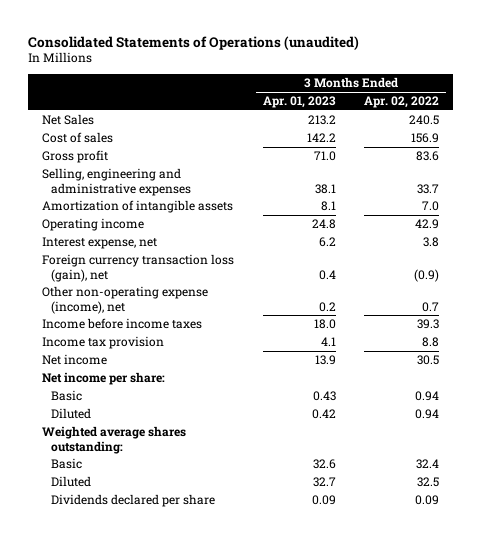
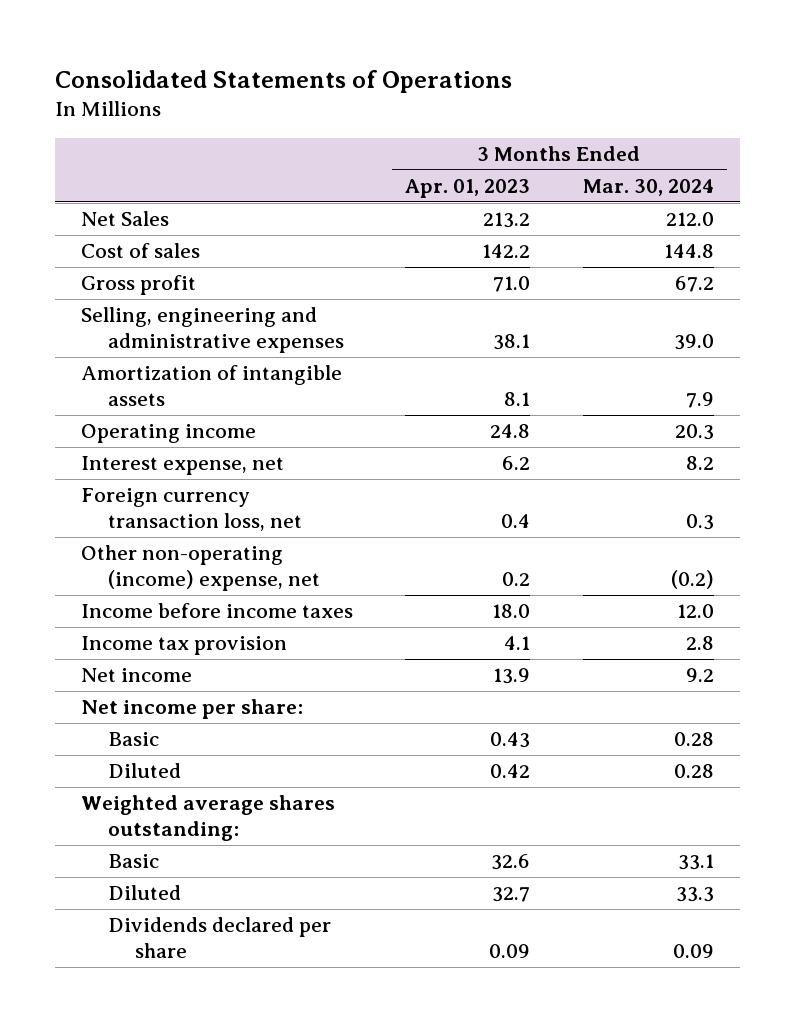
- Consolidated Statements of Operations (unaudited)
+ Consolidated Statements of Operations
- | 3 Months Ended Apr. 01, 2023 | 3 Months Ended Apr. 02, 2022
+ | 3 Months Ended Apr. 01, 2023 | 3 Months Ended Mar. 30, 2024
- Foreign currency transaction loss (gain), net | 0.4 | (0.9)
- Other non-operating expense (income), net | 0.2 | 0.7
+ Foreign currency transaction loss, net | 0.4 | 0.3
+ Other non-operating (income) expense, net | 0.2 | (0.2)

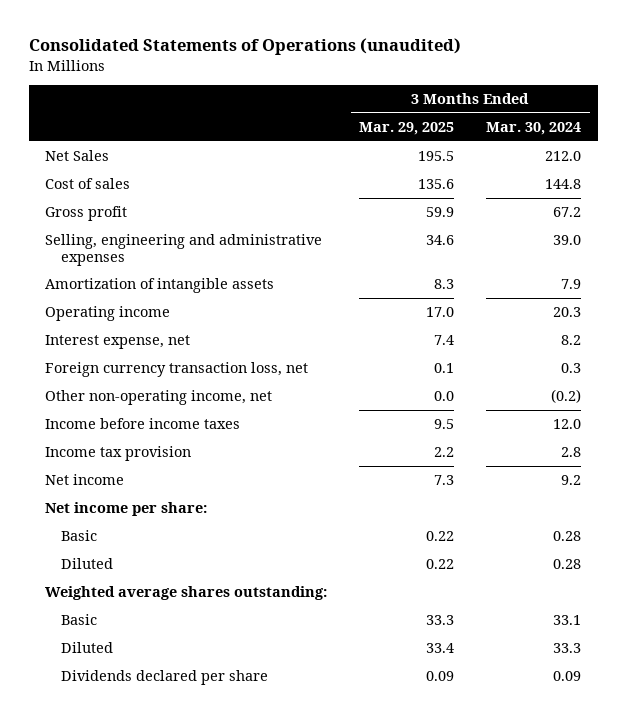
- Consolidated Statements of Operations
+ Consolidated Statements of Operations (unaudited)
- | 3 Months Ended Apr. 01, 2023 | 3 Months Ended Mar. 30, 2024
+ | 3 Months Ended Mar. 29, 2025 | 3 Months Ended Mar. 30, 2024
- Other non-operating (income) expense, net | 0.2 | (0.2)
+ Other non-operating income, net | 0.0 | (0.2)

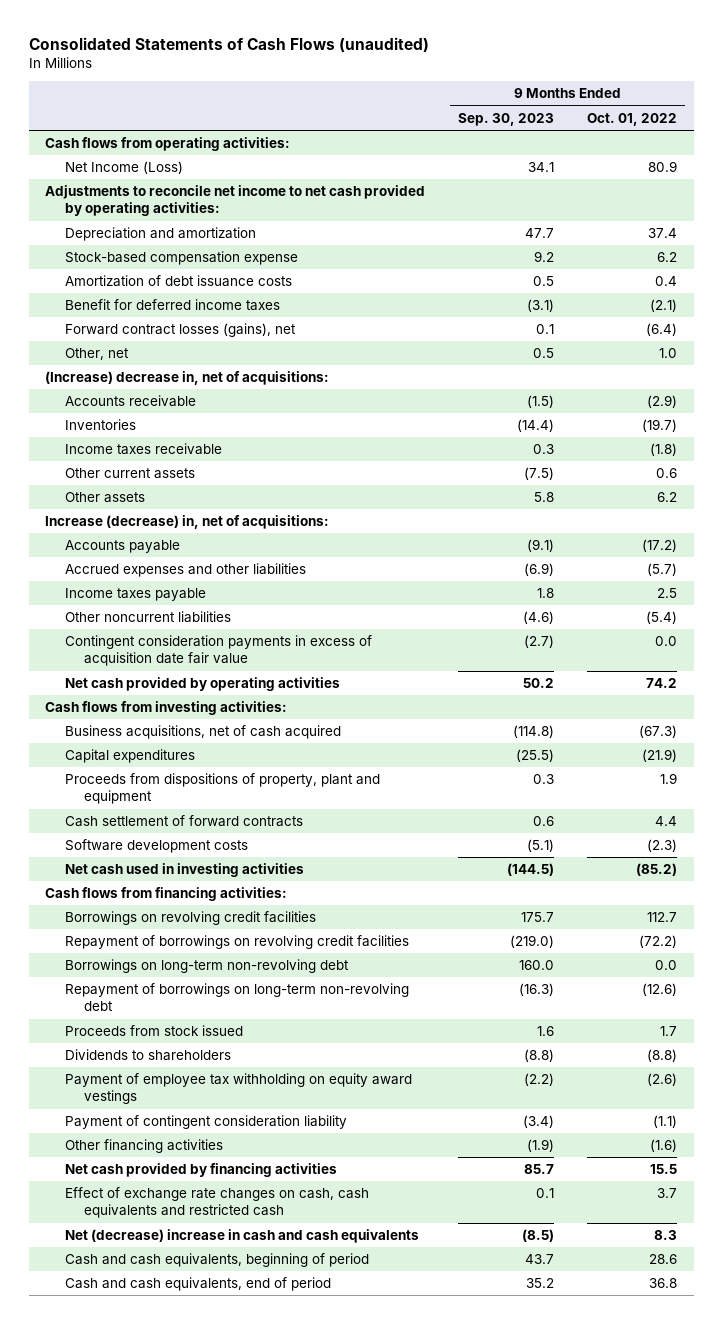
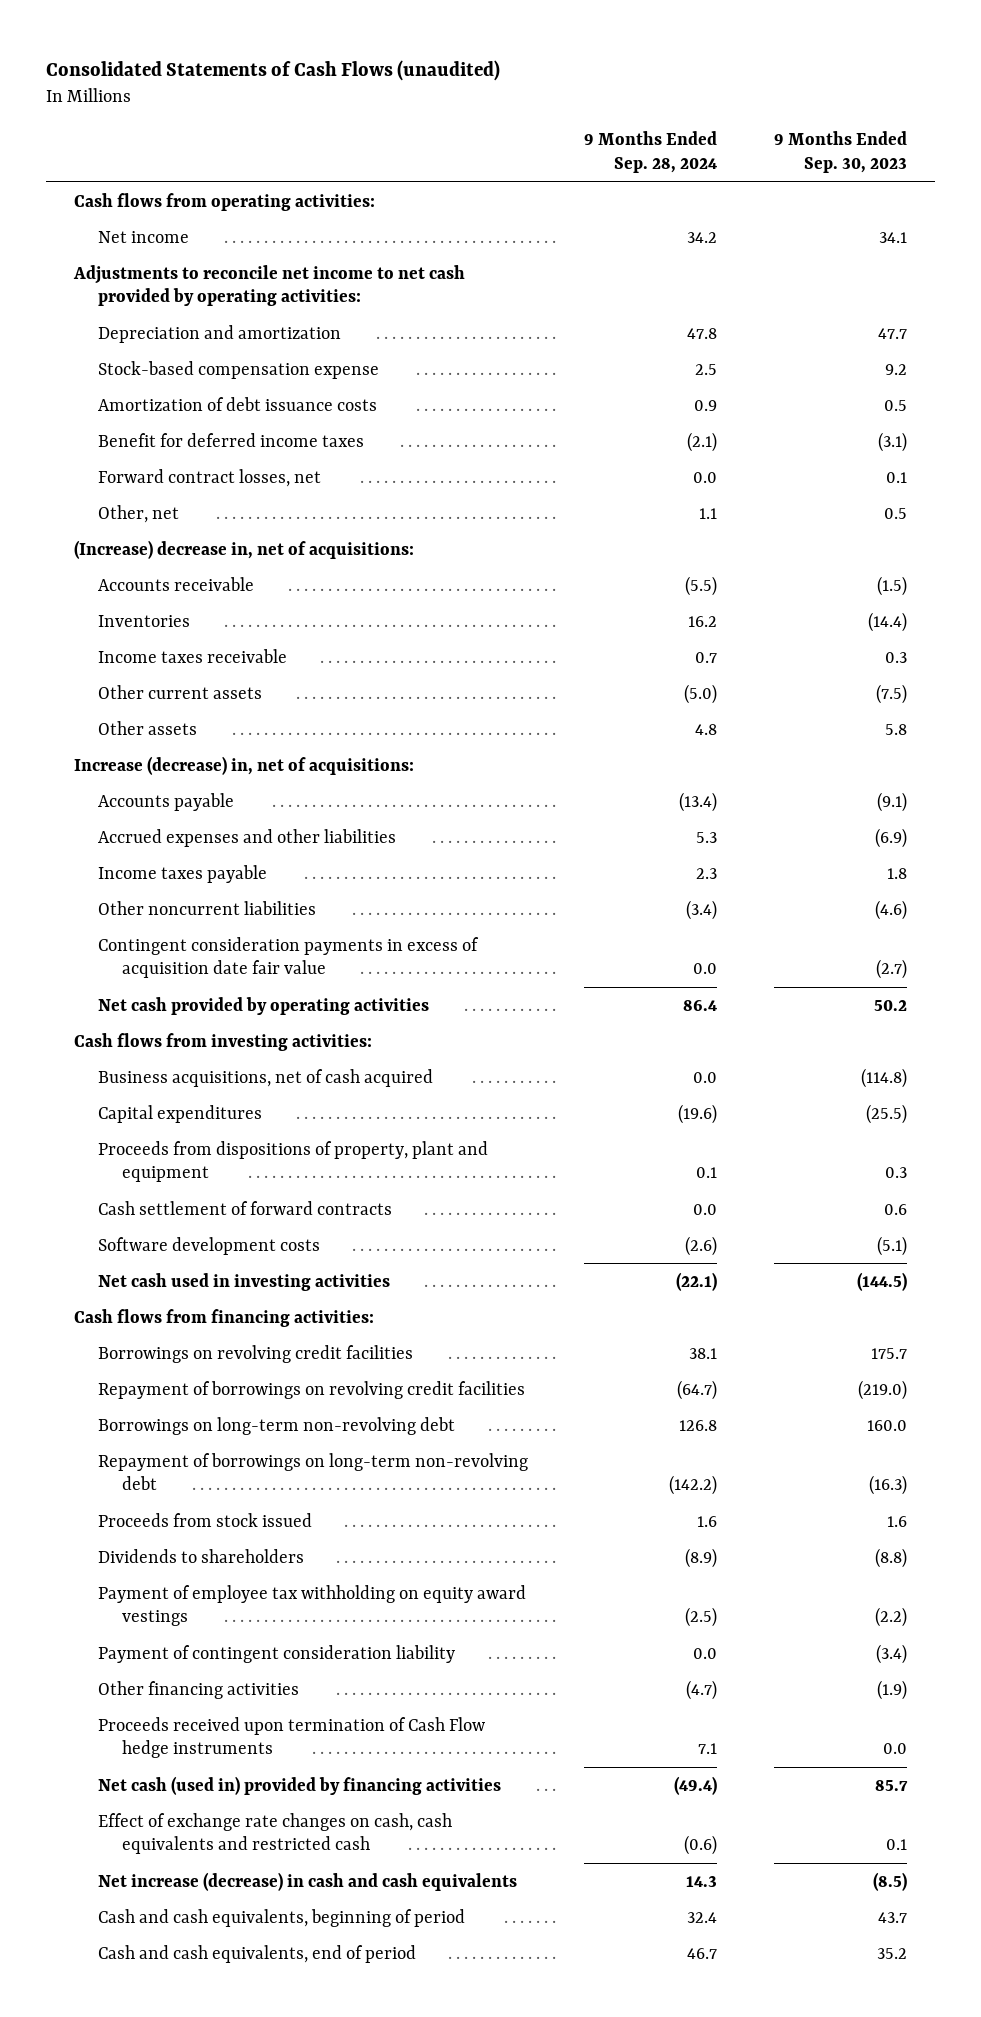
- | 9 Months Ended Sep. 30, 2023 | 9 Months Ended Oct. 01, 2022
+ | 9 Months Ended Sep. 28, 2024 | 9 Months Ended Sep. 30, 2023
- Net Income (Loss) | 34.1 | 80.9
+ Net income | 34.2 | 34.1
- Forward contract losses (gains), net | 0.1 | (6.4)
+ Forward contract losses, net | 0.0 | 0.1
- Net cash provided by financing activities | 85.7 | 15.5
+ Proceeds received upon termination of Cash Flow hedge instruments | 7.1 | 0.0
+ Net cash (used in) provided by financing activities | (49.4) | 85.7
- Net (decrease) increase in cash and cash equivalents | (8.5) | 8.3
+ Net increase (decrease) in cash and cash equivalents | 14.3 | (8.5)

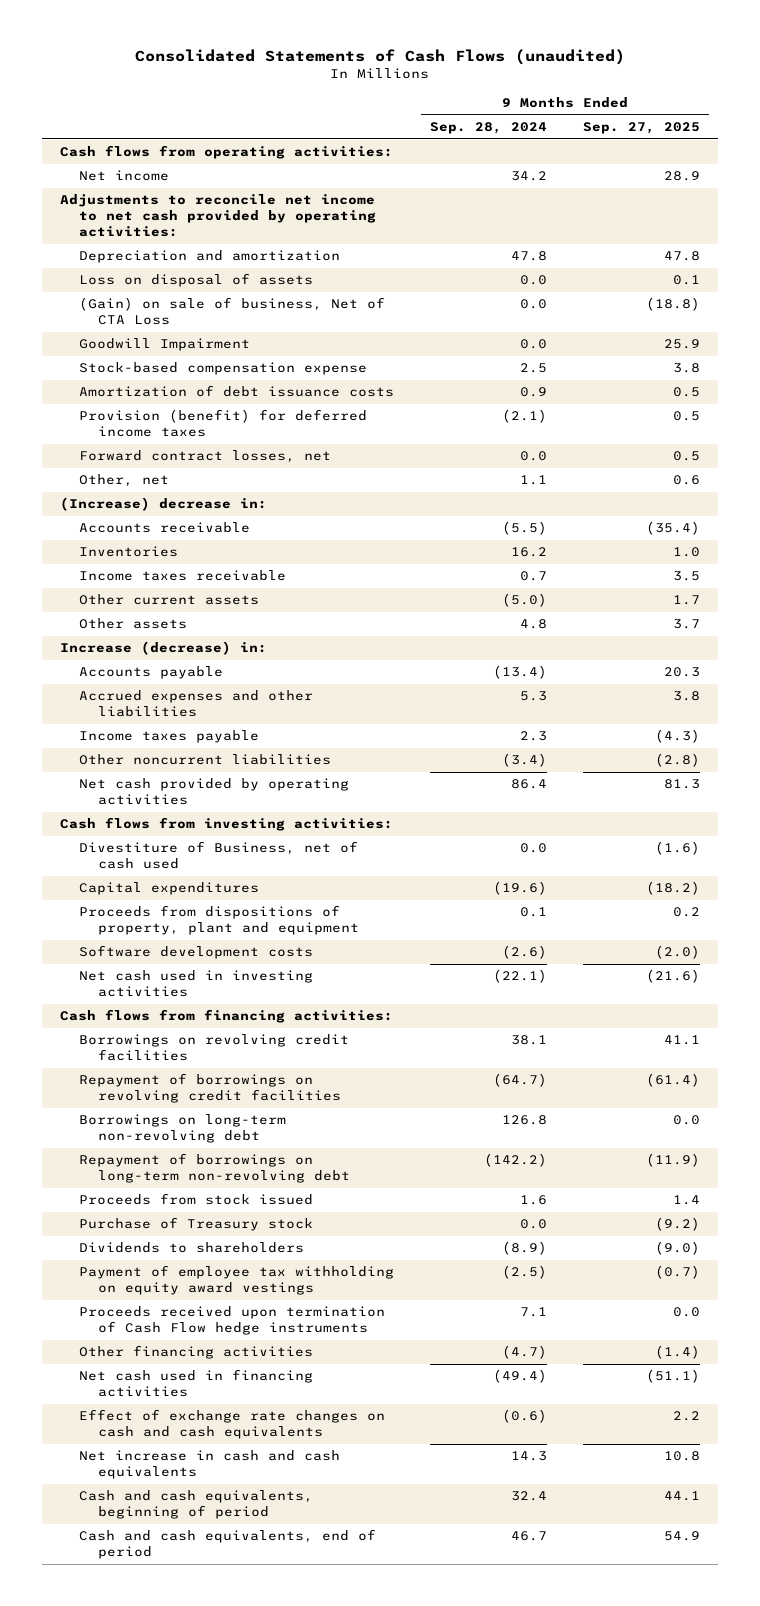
- | 9 Months Ended Sep. 28, 2024 | 9 Months Ended Sep. 30, 2023
+ | 9 Months Ended Sep. 28, 2024 | 9 Months Ended Sep. 27, 2025
+ Loss on disposal of assets | 0.0 | 0.1
+ (Gain) on sale of business, Net of CTA Loss | 0.0 | (18.8)
+ Goodwill Impairment | 0.0 | 25.9
- Benefit for deferred income taxes | (2.1) | (3.1)
+ Provision (benefit) for deferred income taxes | (2.1) | 0.5
- (Increase) decrease in, net of acquisitions:
+ (Increase) decrease in:
- Increase (decrease) in, net of acquisitions:
+ Increase (decrease) in:
- Contingent consideration payments in excess of acquisition date fair value | 0.0 | (2.7)
- Business acquisitions, net of cash acquired | 0.0 | (114.8)
+ Divestiture of Business, net of cash used | 0.0 | (1.6)
- Cash settlement of forward contracts | 0.0 | 0.6
+ Purchase of Treasury stock | 0.0 | (9.2)
- Payment of contingent consideration liability | 0.0 | (3.4)
- Net cash (used in) provided by financing activities | (49.4) | 85.7
- Effect of exchange rate changes on cash, cash equivalents and restricted cash | (0.6) | 0.1
- Net increase (decrease) in cash and cash equivalents | 14.3 | (8.5)
moved down: Other financing activities | (4.7) | (1.4)
+ Net cash used in financing activities | (49.4) | (51.1)
+ Effect of exchange rate changes on cash and cash equivalents | (0.6) | 2.2
+ Net increase in cash and cash equivalents | 14.3 | 10.8

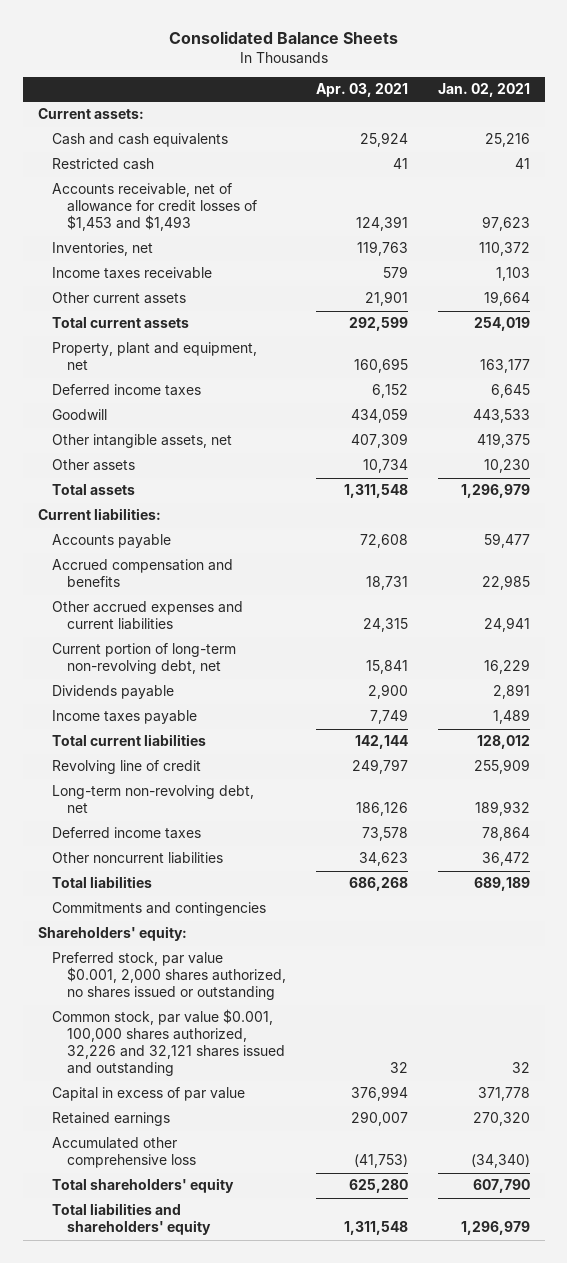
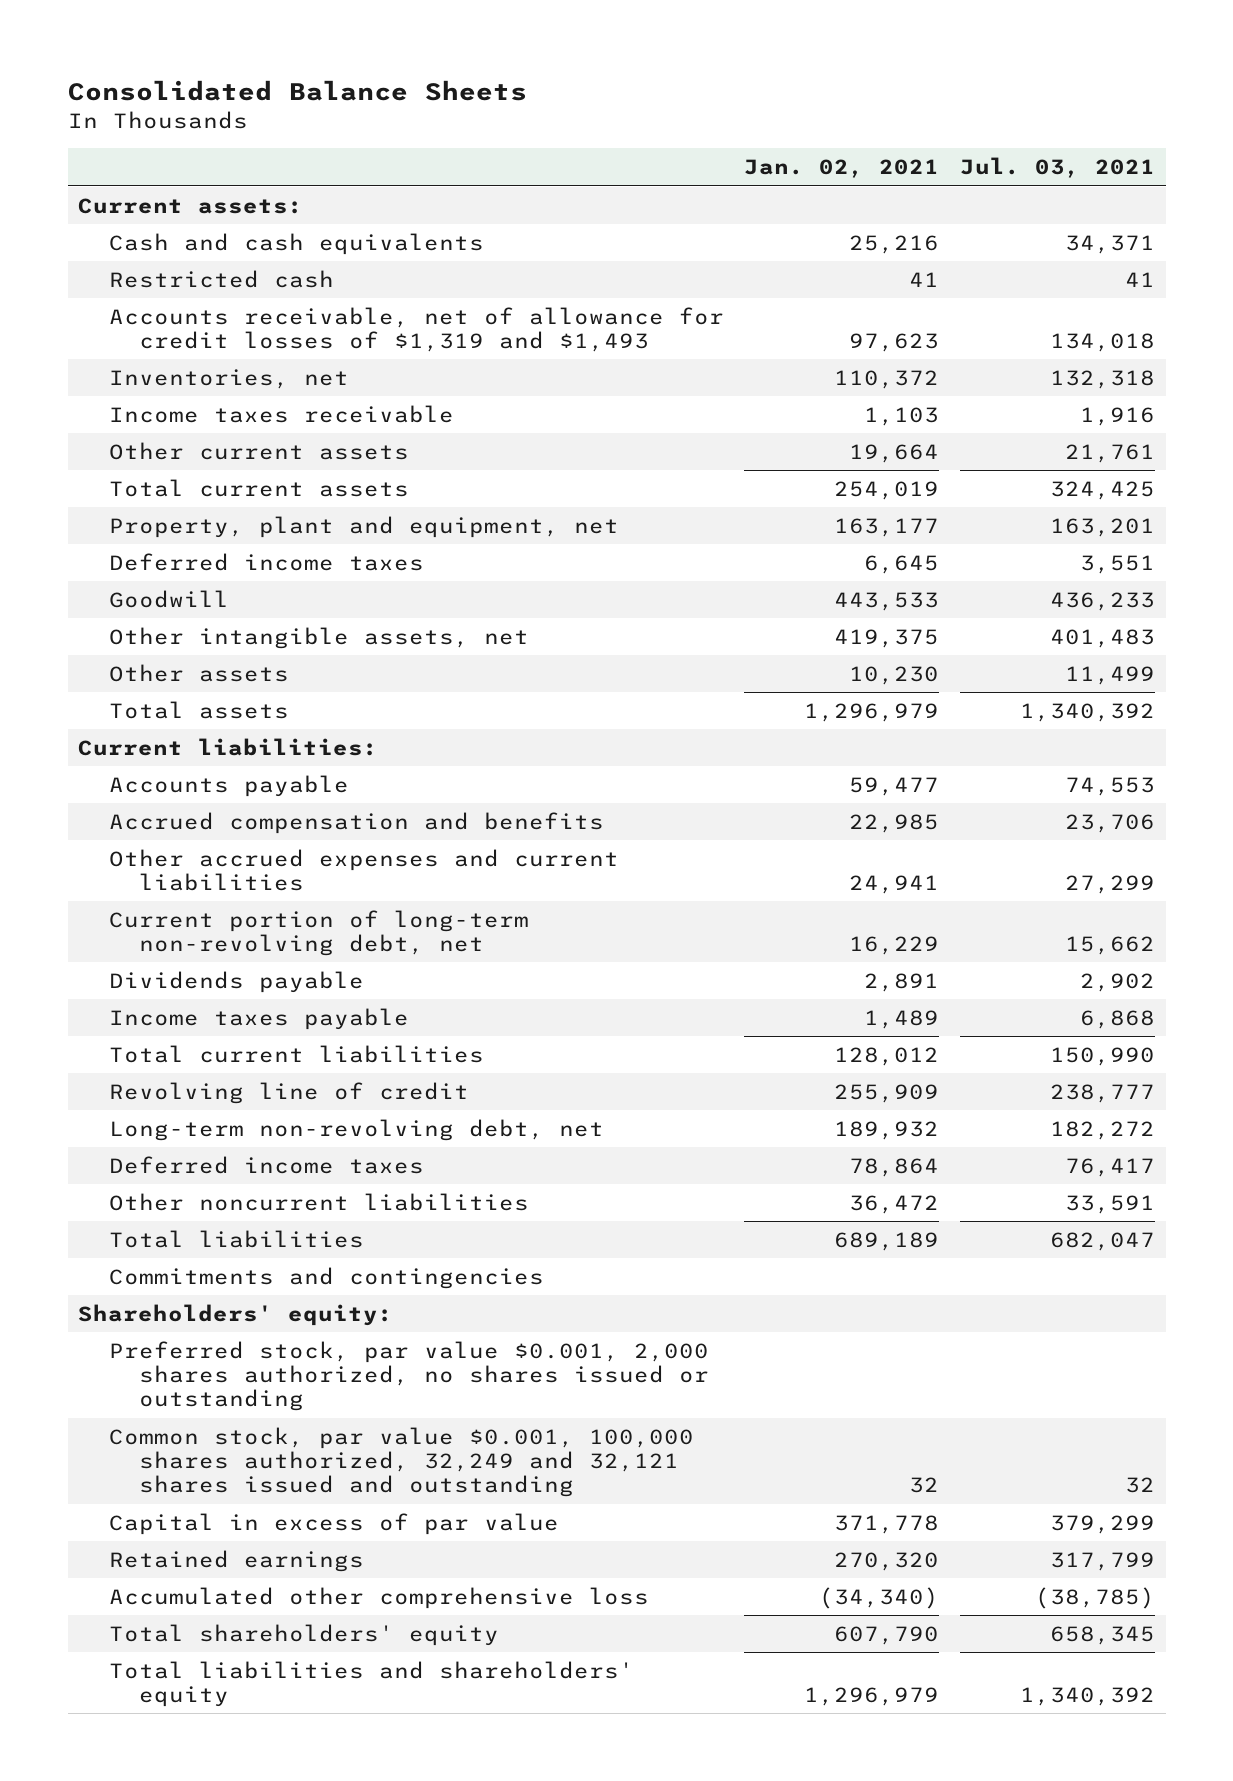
- | Apr. 03, 2021 | Jan. 02, 2021
+ | Jan. 02, 2021 | Jul. 03, 2021
- Accounts receivable, net of allowance for credit losses of $1,453 and $1,493 | 124,391 | 97,623
+ Accounts receivable, net of allowance for credit losses of $1,319 and $1,493 | 97,623 | 134,018
- Common stock, par value $0.001, 100,000 shares authorized, 32,226 and 32,121 shares issued and outstanding | 32 | 32
+ Common stock, par value $0.001, 100,000 shares authorized, 32,249 and 32,121 shares issued and outstanding | 32 | 32

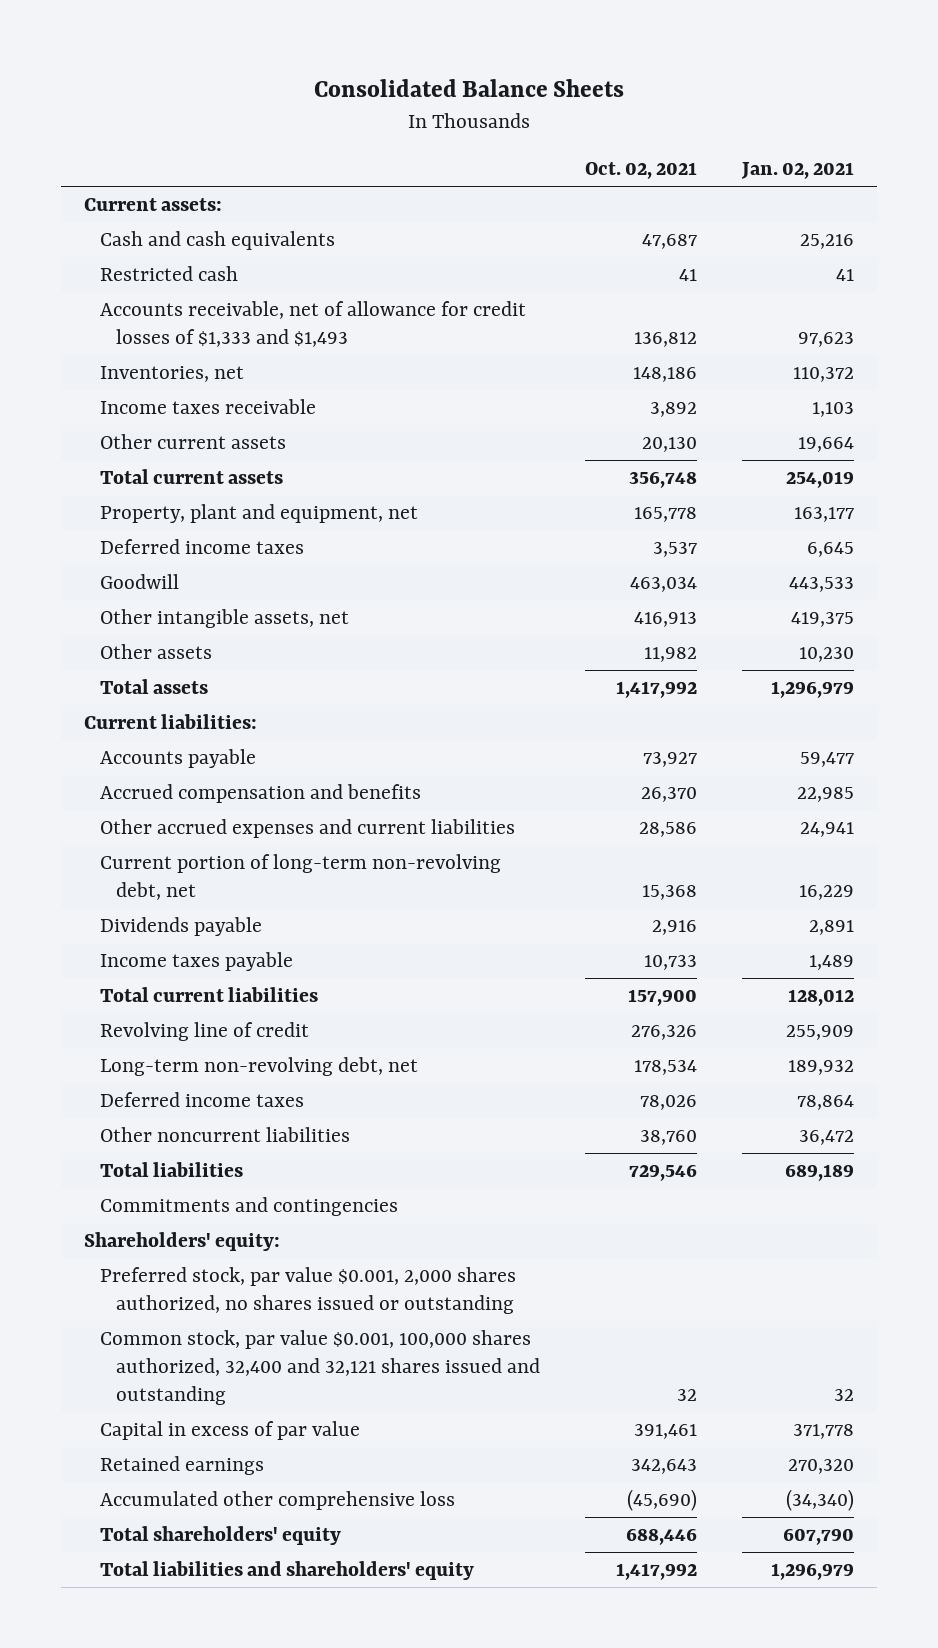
- | Jan. 02, 2021 | Jul. 03, 2021
+ | Oct. 02, 2021 | Jan. 02, 2021
- Accounts receivable, net of allowance for credit losses of $1,319 and $1,493 | 97,623 | 134,018
+ Accounts receivable, net of allowance for credit losses of $1,333 and $1,493 | 136,812 | 97,623
- Common stock, par value $0.001, 100,000 shares authorized, 32,249 and 32,121 shares issued and outstanding | 32 | 32
+ Common stock, par value $0.001, 100,000 shares authorized, 32,400 and 32,121 shares issued and outstanding | 32 | 32

